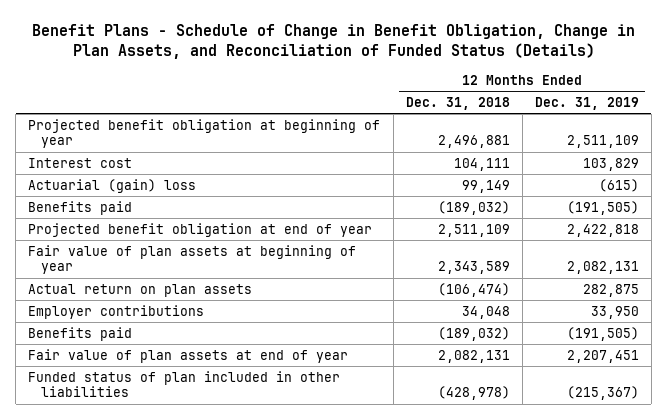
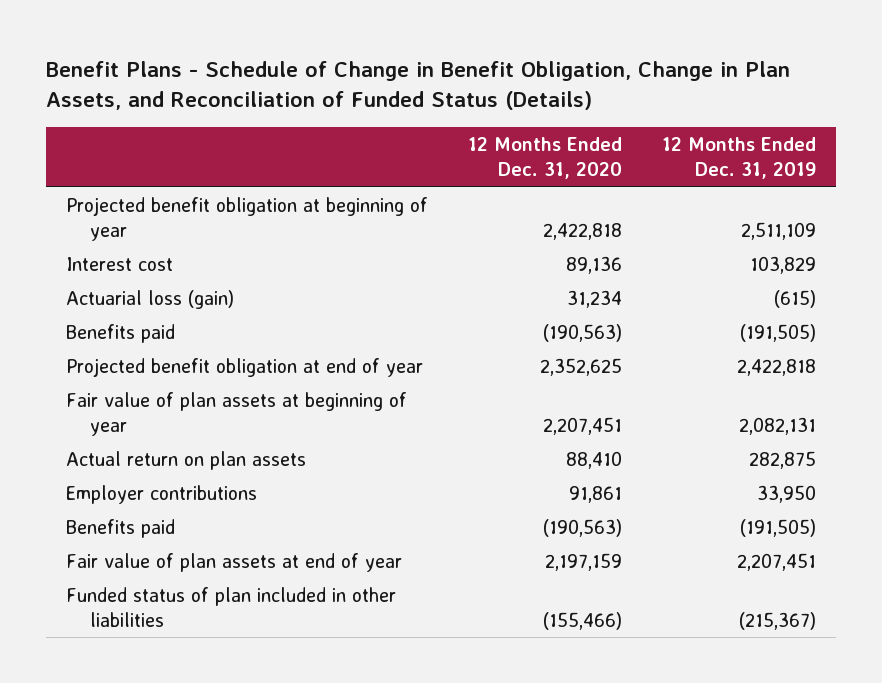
- | 12 Months Ended Dec. 31, 2018 | 12 Months Ended Dec. 31, 2019
+ | 12 Months Ended Dec. 31, 2020 | 12 Months Ended Dec. 31, 2019
- Actuarial (gain) loss | 99,149 | (615)
+ Actuarial loss (gain) | 31,234 | (615)

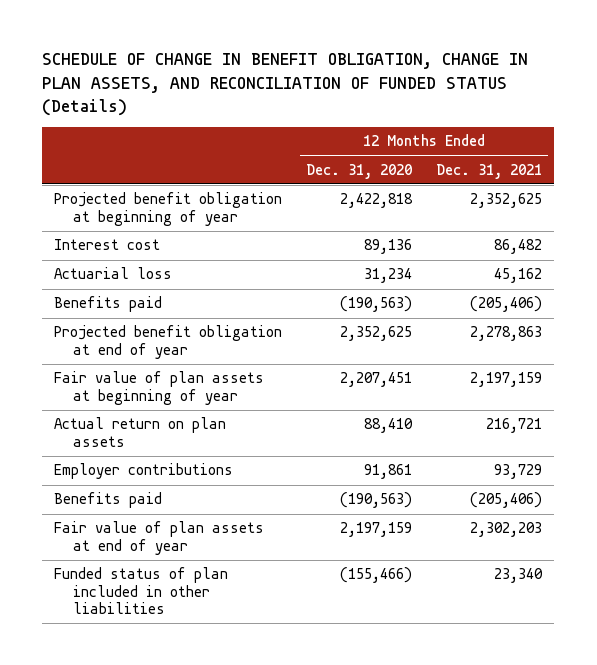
- Benefit Plans - Schedule of Change in Benefit Obligation, Change in Plan Assets, and Reconciliation of Funded Status (Details)
+ SCHEDULE OF CHANGE IN BENEFIT OBLIGATION, CHANGE IN PLAN ASSETS, AND RECONCILIATION OF FUNDED STATUS (Details)
- | 12 Months Ended Dec. 31, 2020 | 12 Months Ended Dec. 31, 2019
+ | 12 Months Ended Dec. 31, 2020 | 12 Months Ended Dec. 31, 2021
- Actuarial loss (gain) | 31,234 | (615)
+ Actuarial loss | 31,234 | 45,162

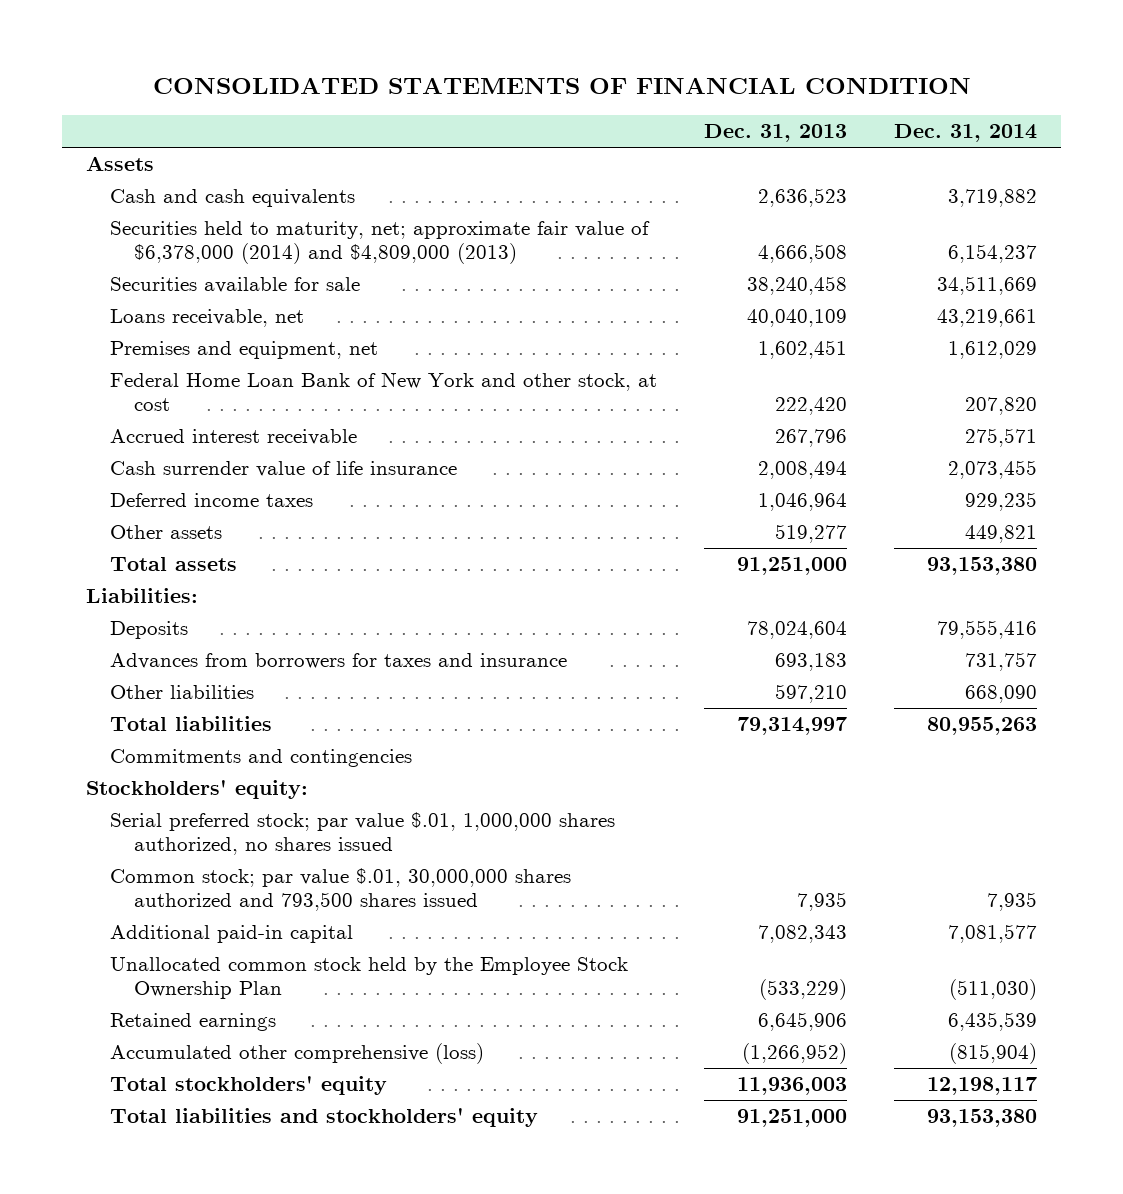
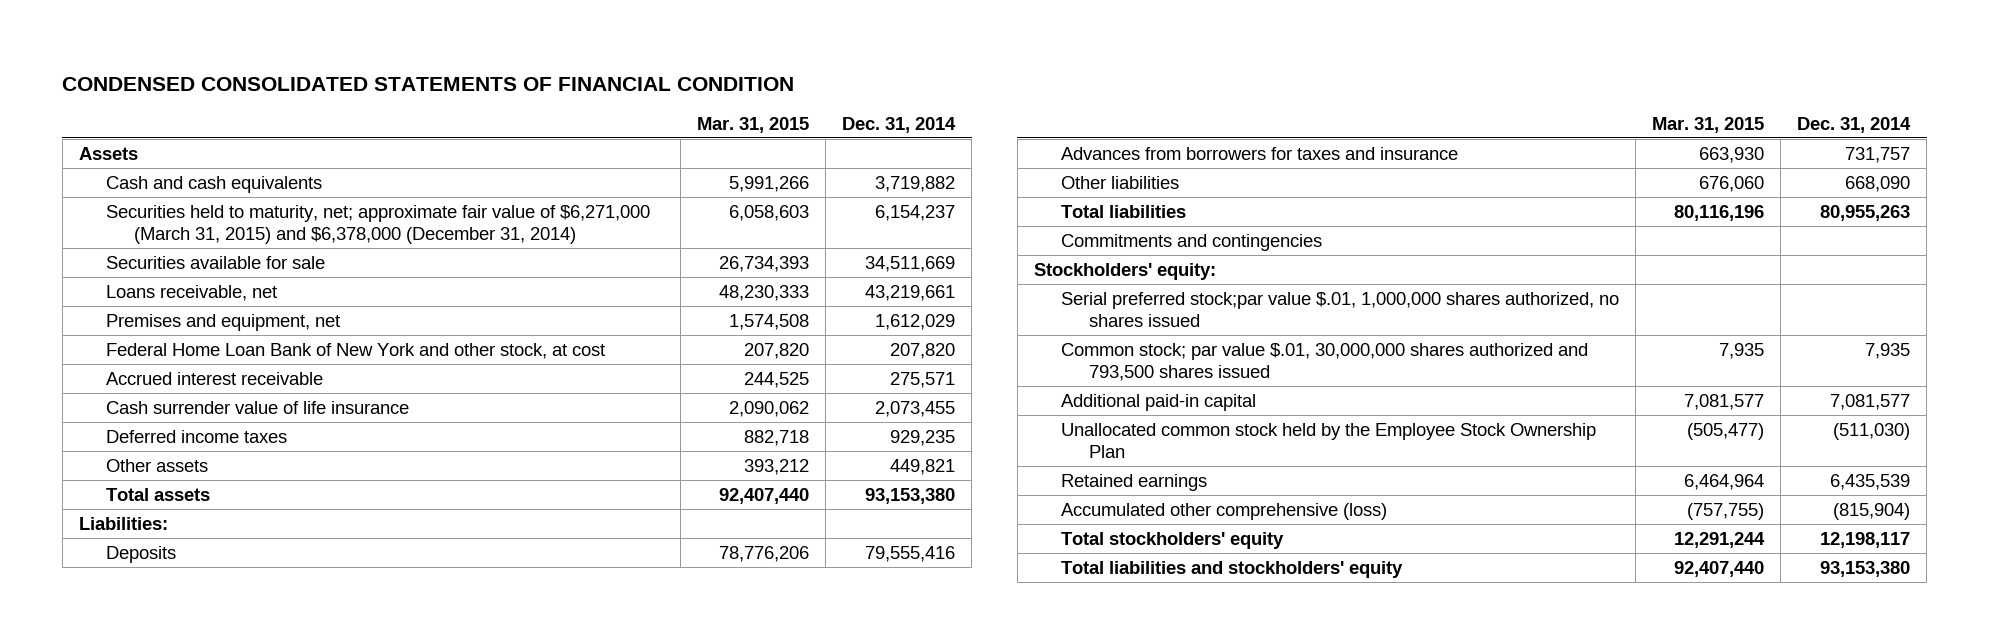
- CONSOLIDATED STATEMENTS OF FINANCIAL CONDITION
+ CONDENSED CONSOLIDATED STATEMENTS OF FINANCIAL CONDITION
- | Dec. 31, 2013 | Dec. 31, 2014
+ | Mar. 31, 2015 | Dec. 31, 2014
- Securities held to maturity, net; approximate fair value of $6,378,000 (2014) and $4,809,000 (2013) | 4,666,508 | 6,154,237
+ Securities held to maturity, net; approximate fair value of $6,271,000 (March 31, 2015) and $6,378,000 (December 31, 2014) | 6,058,603 | 6,154,237
- Serial preferred stock; par value $.01, 1,000,000 shares authorized, no shares issued
+ Serial preferred stock;par value $.01, 1,000,000 shares authorized, no shares issued

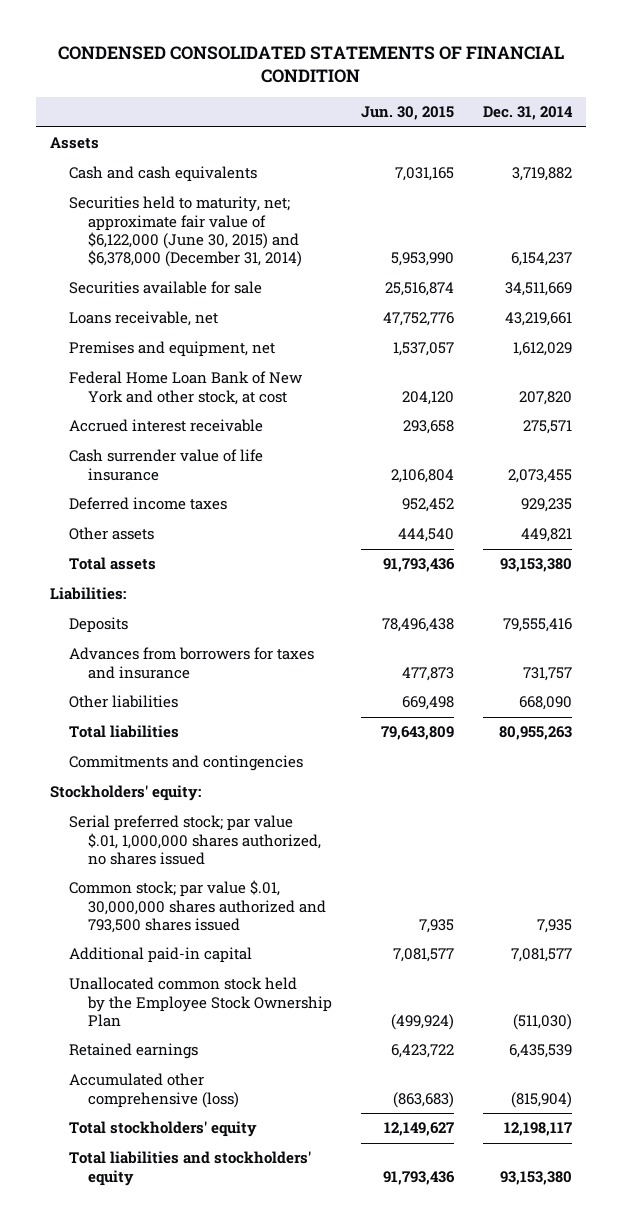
- | Mar. 31, 2015 | Dec. 31, 2014
+ | Jun. 30, 2015 | Dec. 31, 2014
- Securities held to maturity, net; approximate fair value of $6,271,000 (March 31, 2015) and $6,378,000 (December 31, 2014) | 6,058,603 | 6,154,237
+ Securities held to maturity, net; approximate fair value of $6,122,000 (June 30, 2015) and $6,378,000 (December 31, 2014) | 5,953,990 | 6,154,237
- Serial preferred stock;par value $.01, 1,000,000 shares authorized, no shares issued
+ Serial preferred stock; par value $.01, 1,000,000 shares authorized, no shares issued

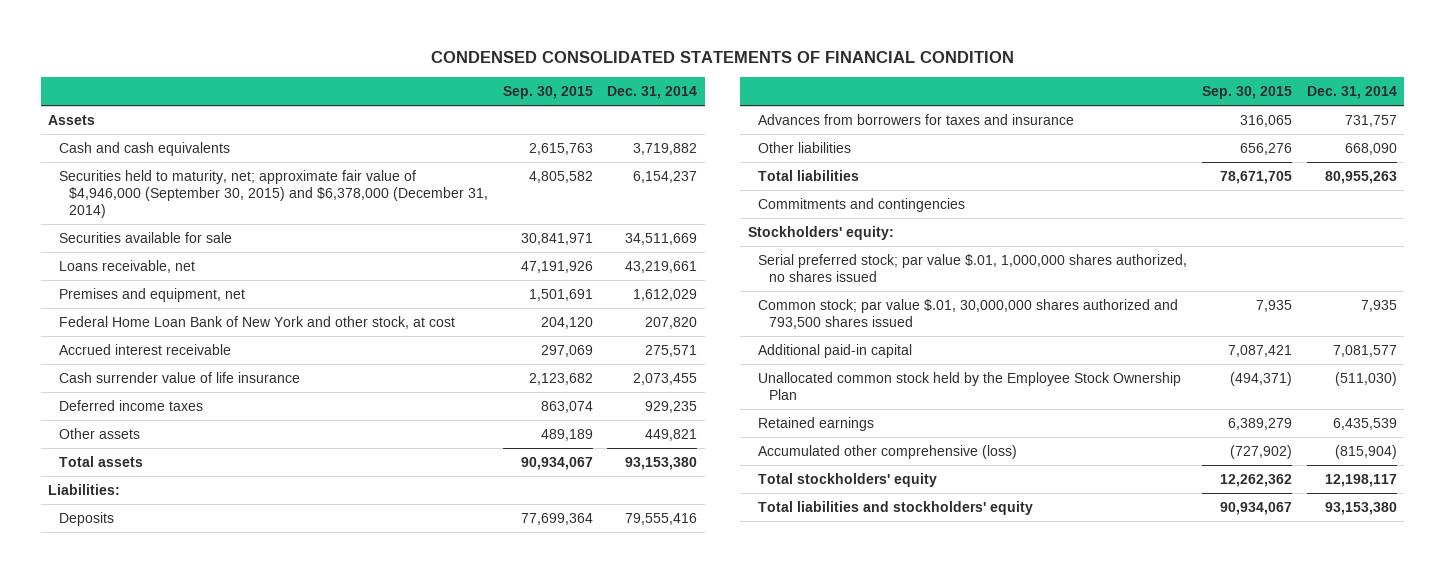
- | Jun. 30, 2015 | Dec. 31, 2014
+ | Sep. 30, 2015 | Dec. 31, 2014
- Securities held to maturity, net; approximate fair value of $6,122,000 (June 30, 2015) and $6,378,000 (December 31, 2014) | 5,953,990 | 6,154,237
+ Securities held to maturity, net; approximate fair value of $4,946,000 (September 30, 2015) and $6,378,000 (December 31, 2014) | 4,805,582 | 6,154,237

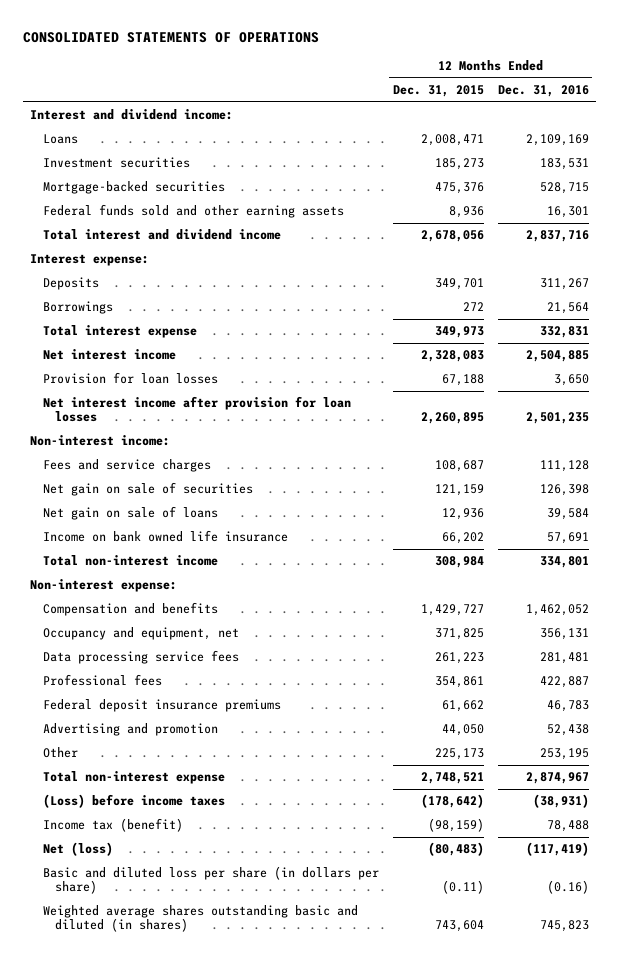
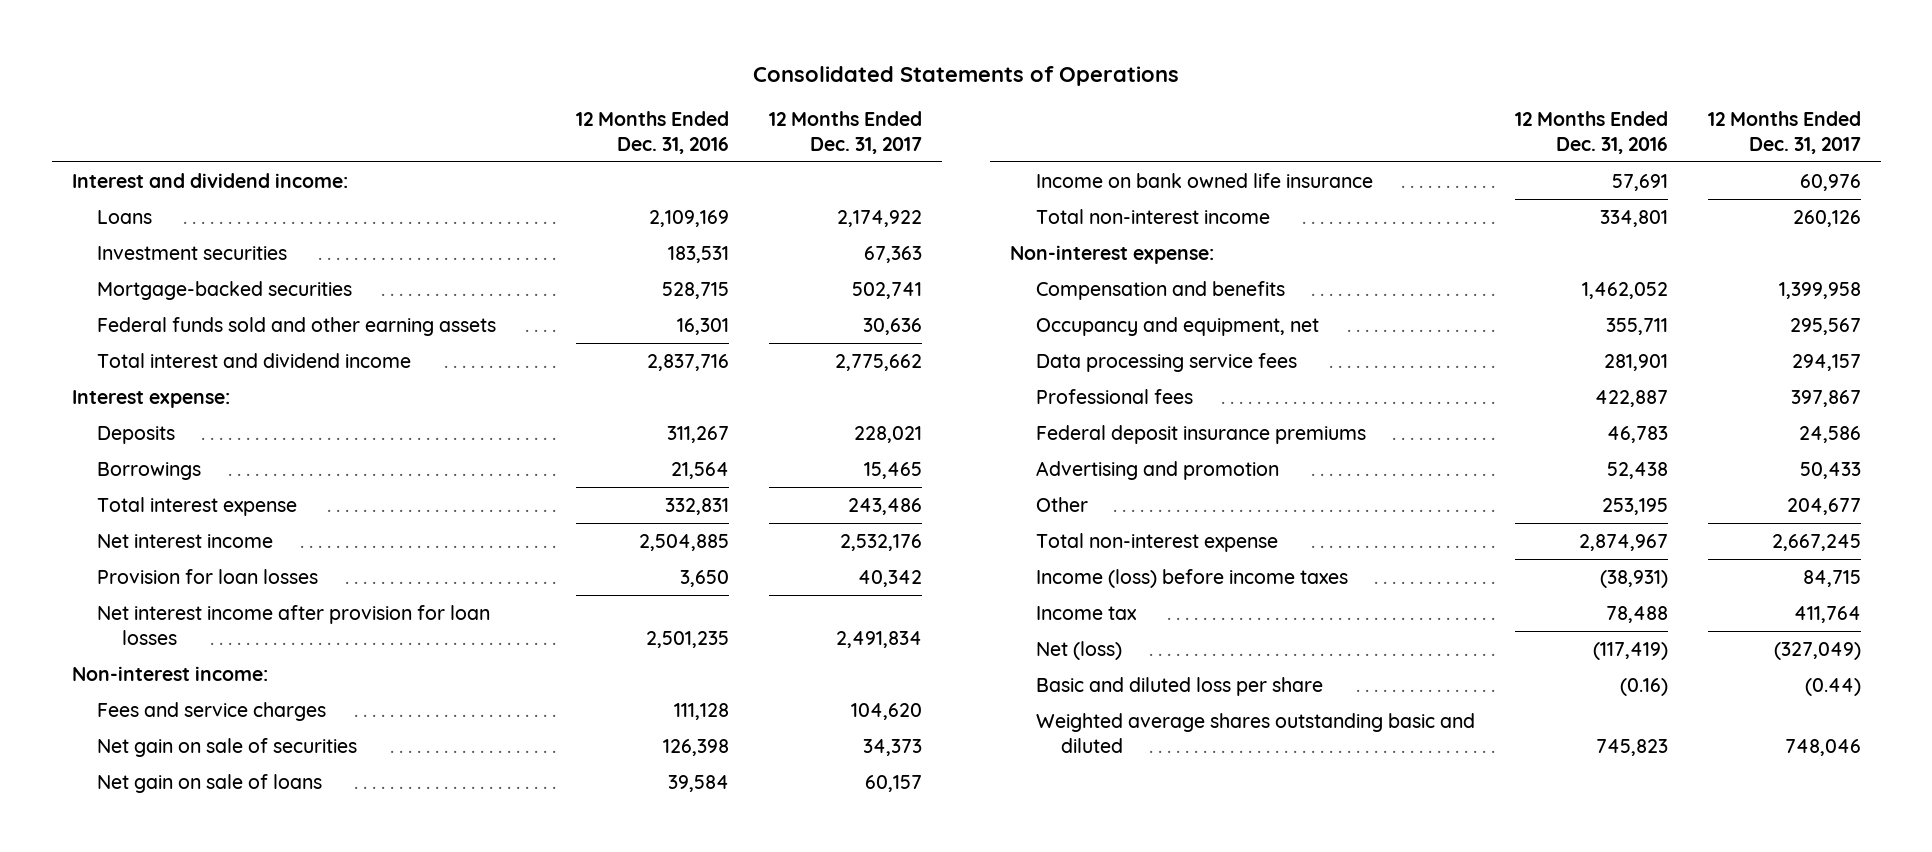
- CONSOLIDATED STATEMENTS OF OPERATIONS
+ Consolidated Statements of Operations
- | 12 Months Ended Dec. 31, 2015 | 12 Months Ended Dec. 31, 2016
+ | 12 Months Ended Dec. 31, 2016 | 12 Months Ended Dec. 31, 2017
- Occupancy and equipment, net | 371,825 | 356,131
- Data processing service fees | 261,223 | 281,481
+ Occupancy and equipment, net | 355,711 | 295,567
+ Data processing service fees | 281,901 | 294,157
- (Loss) before income taxes | (178,642) | (38,931)
- Income tax (benefit) | (98,159) | 78,488
+ Income (loss) before income taxes | (38,931) | 84,715
+ Income tax | 78,488 | 411,764
- Basic and diluted loss per share (in dollars per share) | (0.11) | (0.16)
- Weighted average shares outstanding basic and diluted (in shares) | 743,604 | 745,823
+ Basic and diluted loss per share | (0.16) | (0.44)
+ Weighted average shares outstanding basic and diluted | 745,823 | 748,046

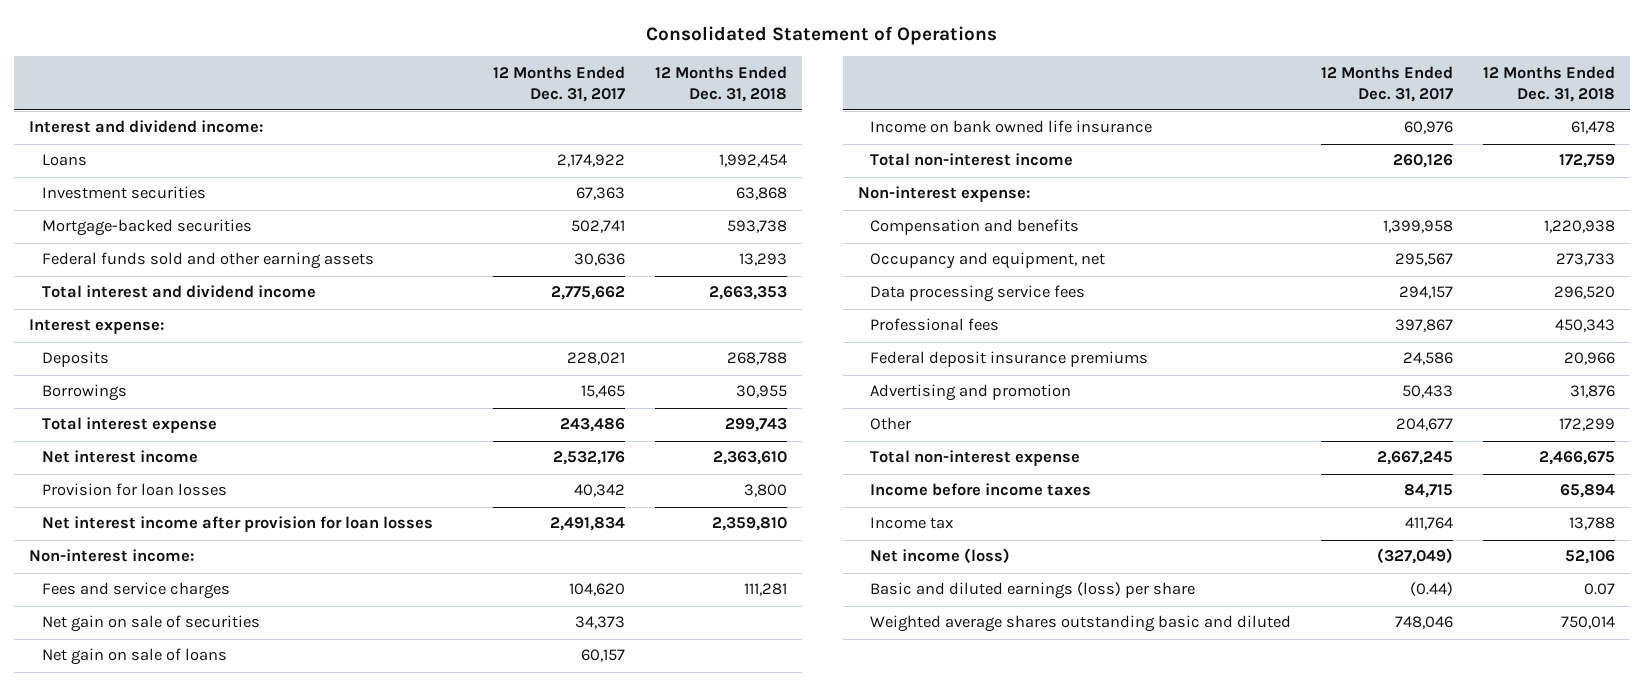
- Consolidated Statements of Operations
+ Consolidated Statement of Operations
- | 12 Months Ended Dec. 31, 2016 | 12 Months Ended Dec. 31, 2017
+ | 12 Months Ended Dec. 31, 2017 | 12 Months Ended Dec. 31, 2018
- Income (loss) before income taxes | (38,931) | 84,715
+ Income before income taxes | 84,715 | 65,894
- Net (loss) | (117,419) | (327,049)
- Basic and diluted loss per share | (0.16) | (0.44)
+ Net income (loss) | (327,049) | 52,106
+ Basic and diluted earnings (loss) per share | (0.44) | 0.07

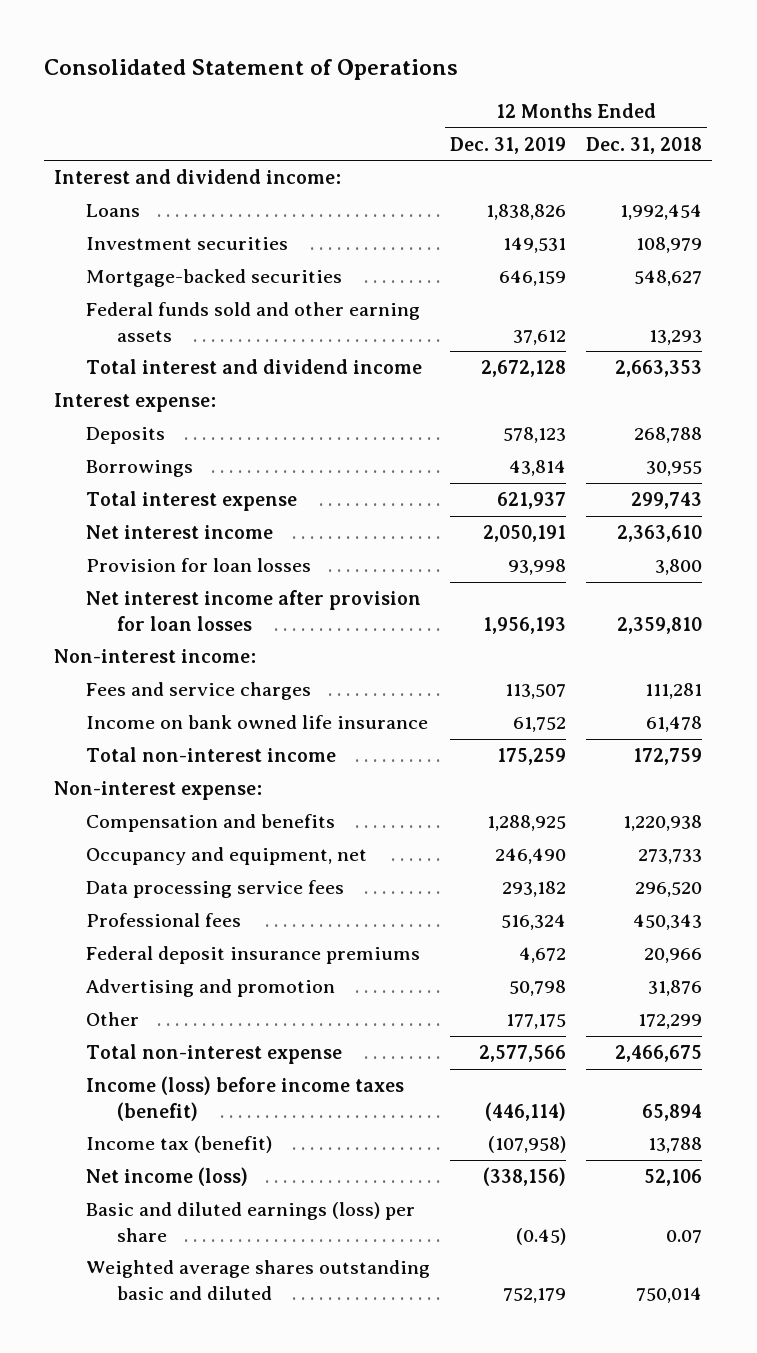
- | 12 Months Ended Dec. 31, 2017 | 12 Months Ended Dec. 31, 2018
+ | 12 Months Ended Dec. 31, 2019 | 12 Months Ended Dec. 31, 2018
- Investment securities | 67,363 | 63,868
- Mortgage-backed securities | 502,741 | 593,738
+ Investment securities | 149,531 | 108,979
+ Mortgage-backed securities | 646,159 | 548,627
- Net gain on sale of securities | 34,373 |
- Net gain on sale of loans | 60,157 |
- Income before income taxes | 84,715 | 65,894
- Income tax | 411,764 | 13,788
+ Income (loss) before income taxes (benefit) | (446,114) | 65,894
+ Income tax (benefit) | (107,958) | 13,788

